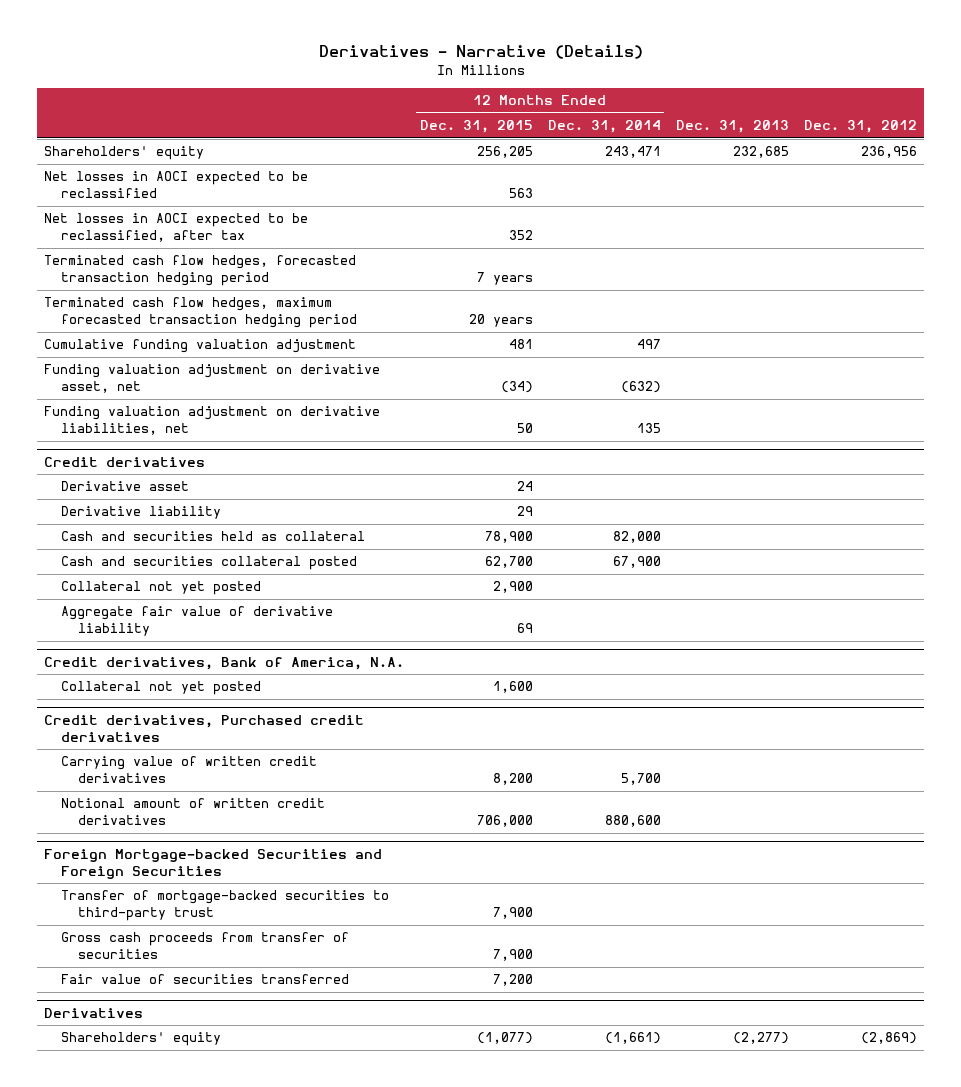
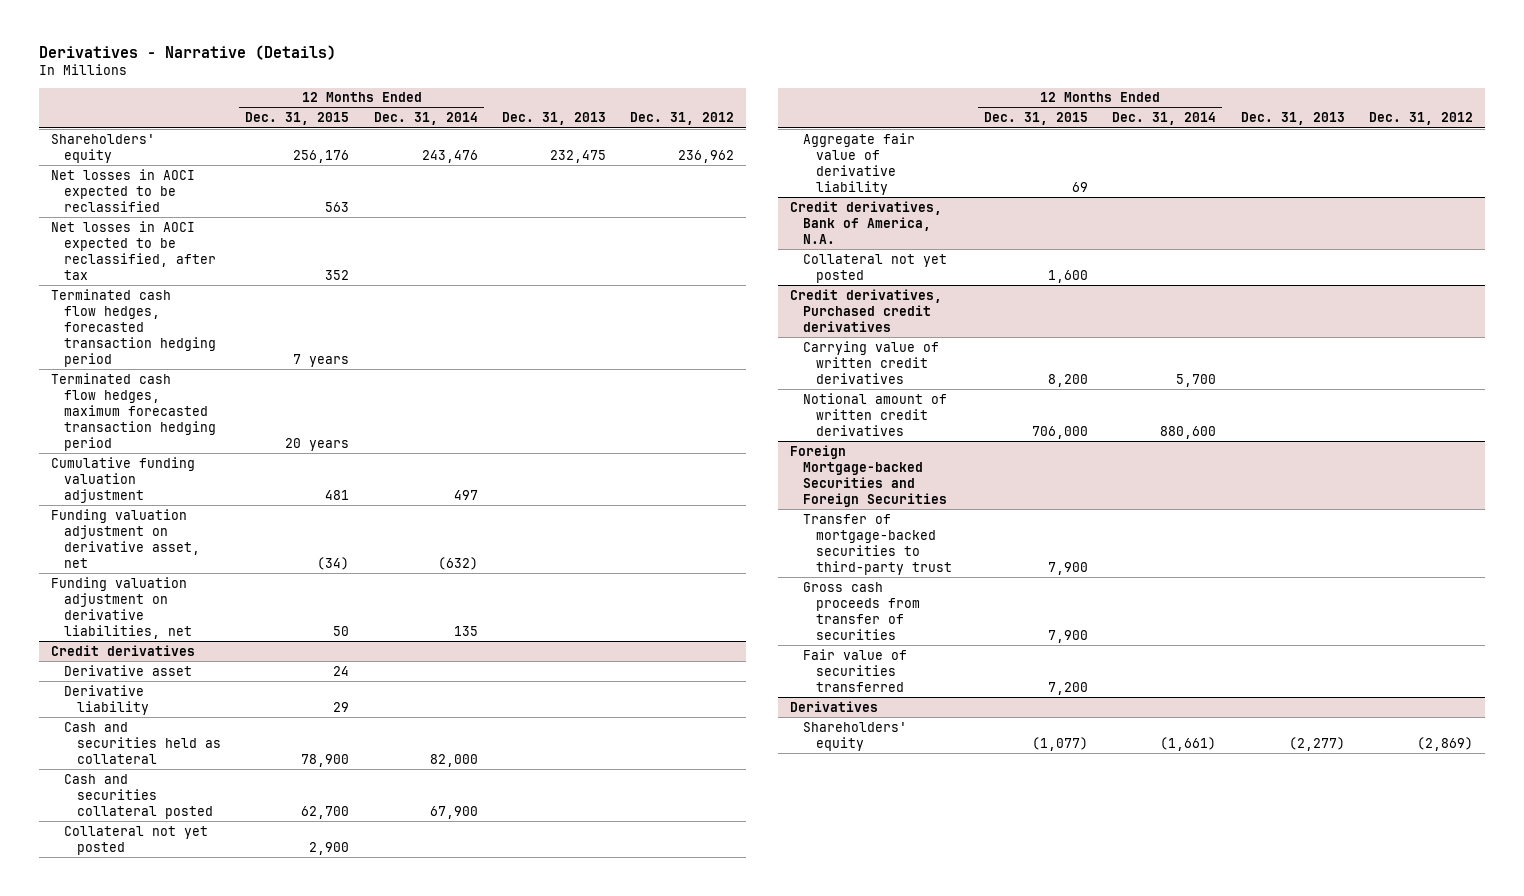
- Shareholders' equity | 256,205 | 243,471 | 232,685 | 236,956
+ Shareholders' equity | 256,176 | 243,476 | 232,475 | 236,962

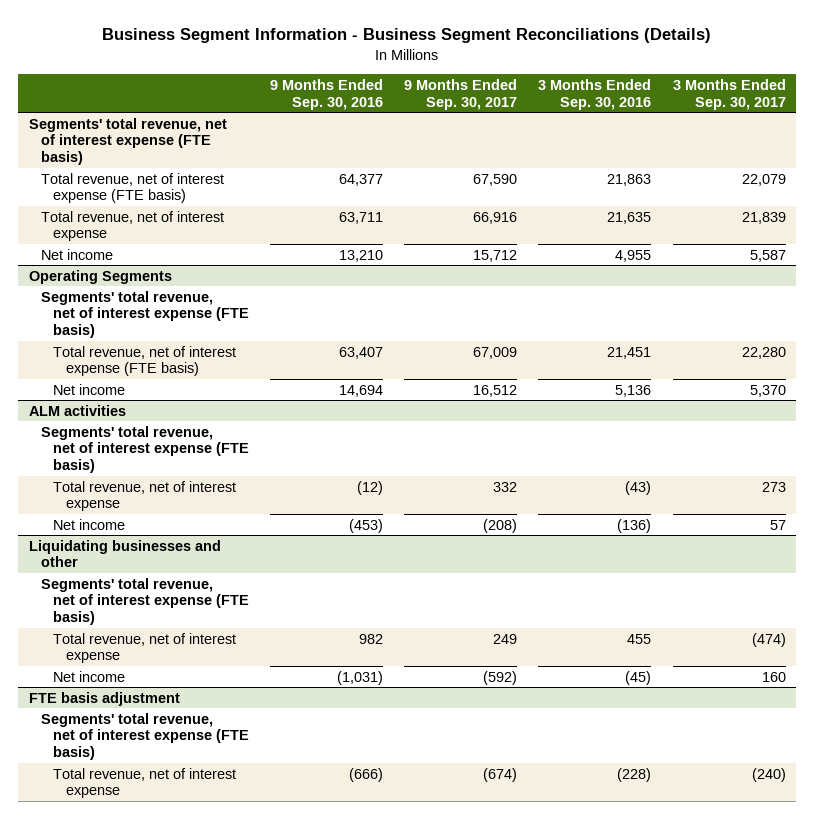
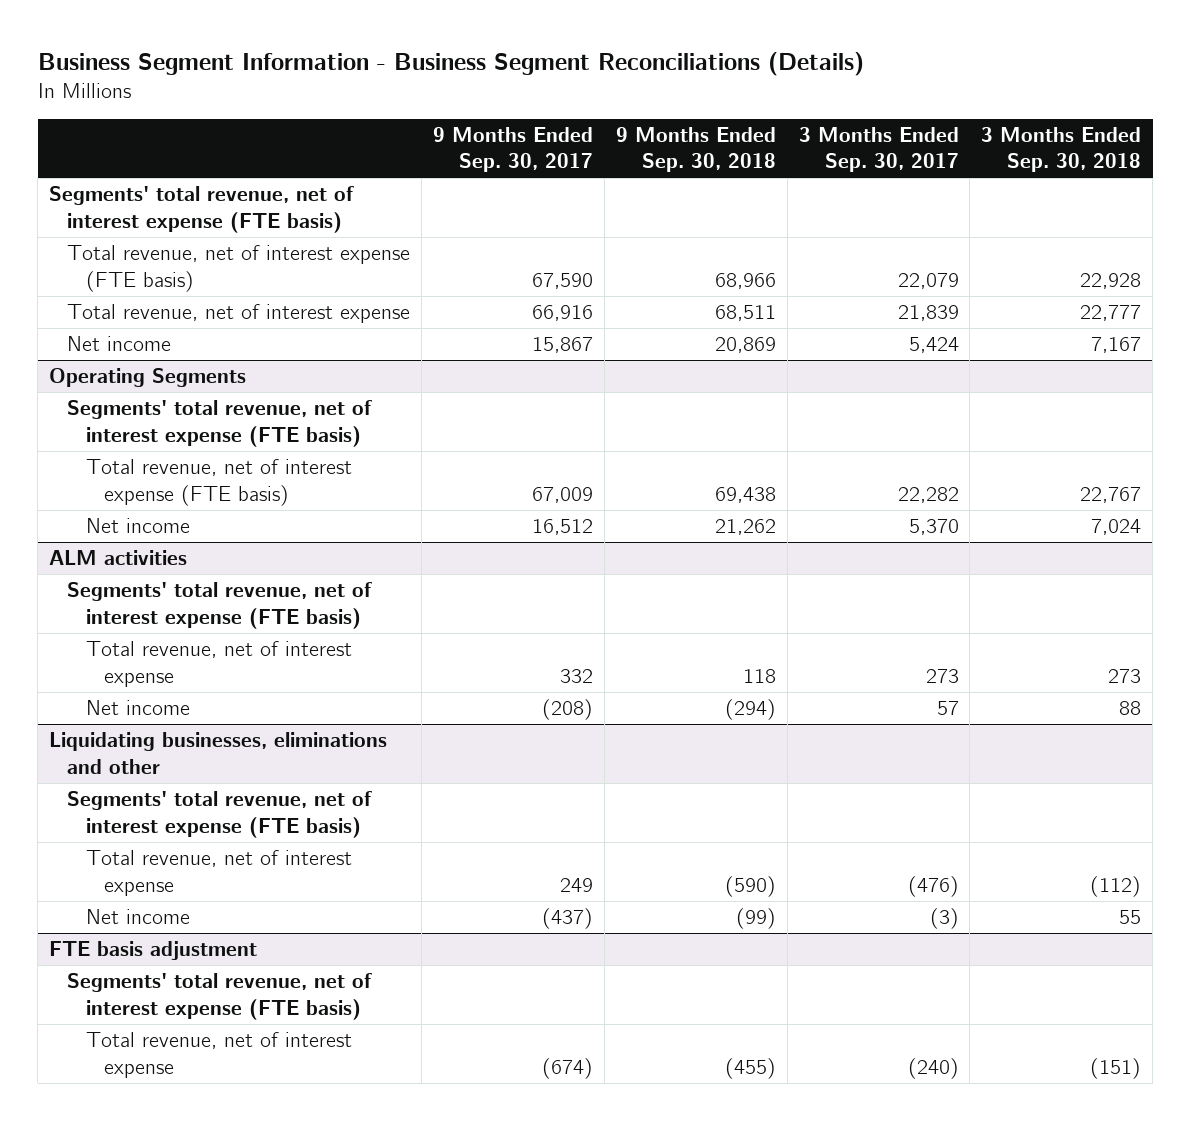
- | 9 Months Ended Sep. 30, 2016 | 9 Months Ended Sep. 30, 2017 | 3 Months Ended Sep. 30, 2016 | 3 Months Ended Sep. 30, 2017
+ | 9 Months Ended Sep. 30, 2017 | 9 Months Ended Sep. 30, 2018 | 3 Months Ended Sep. 30, 2017 | 3 Months Ended Sep. 30, 2018
- Net income | 13,210 | 15,712 | 4,955 | 5,587
+ Net income | 15,867 | 20,869 | 5,424 | 7,167
@ Operating Segments
- Total revenue, net of interest expense (FTE basis) | 63,407 | 67,009 | 21,451 | 22,280
+ Total revenue, net of interest expense (FTE basis) | 67,009 | 69,438 | 22,282 | 22,767
- Liquidating businesses and other
+ Liquidating businesses, eliminations and other
- Total revenue, net of interest expense | 982 | 249 | 455 | (474)
- Net income | (1,031) | (592) | (45) | 160
+ Total revenue, net of interest expense | 249 | (590) | (476) | (112)
+ Net income | (437) | (99) | (3) | 55

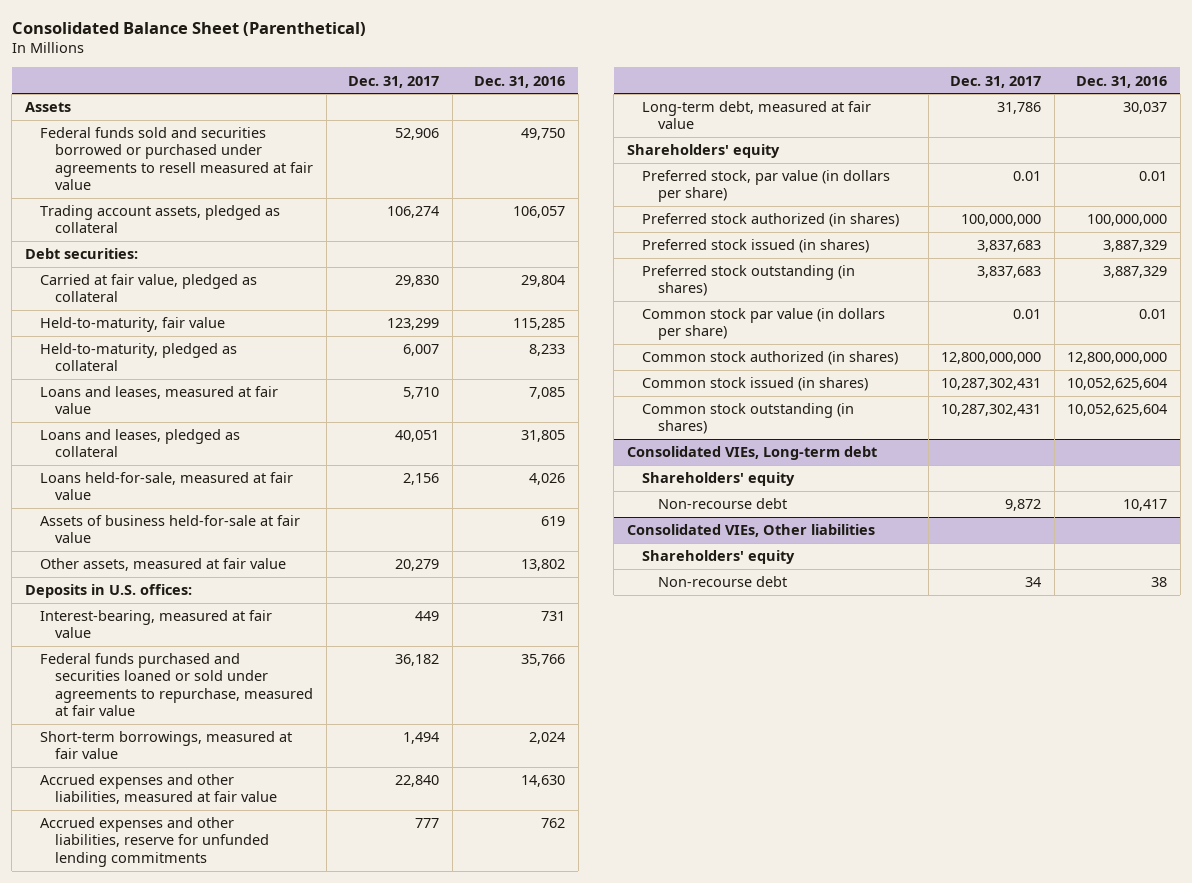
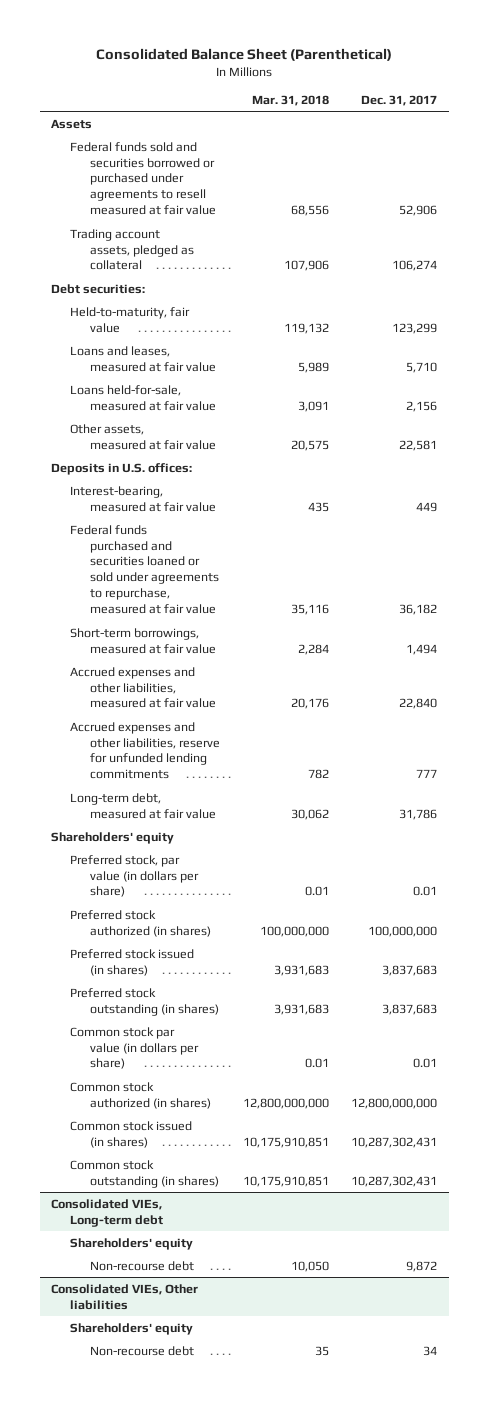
- | Dec. 31, 2017 | Dec. 31, 2016
+ | Mar. 31, 2018 | Dec. 31, 2017
- Carried at fair value, pledged as collateral | 29,830 | 29,804
- Held-to-maturity, pledged as collateral | 6,007 | 8,233
- Loans and leases, pledged as collateral | 40,051 | 31,805
- Assets of business held-for-sale at fair value | | 619
- Other assets, measured at fair value | 20,279 | 13,802
+ Other assets, measured at fair value | 20,575 | 22,581

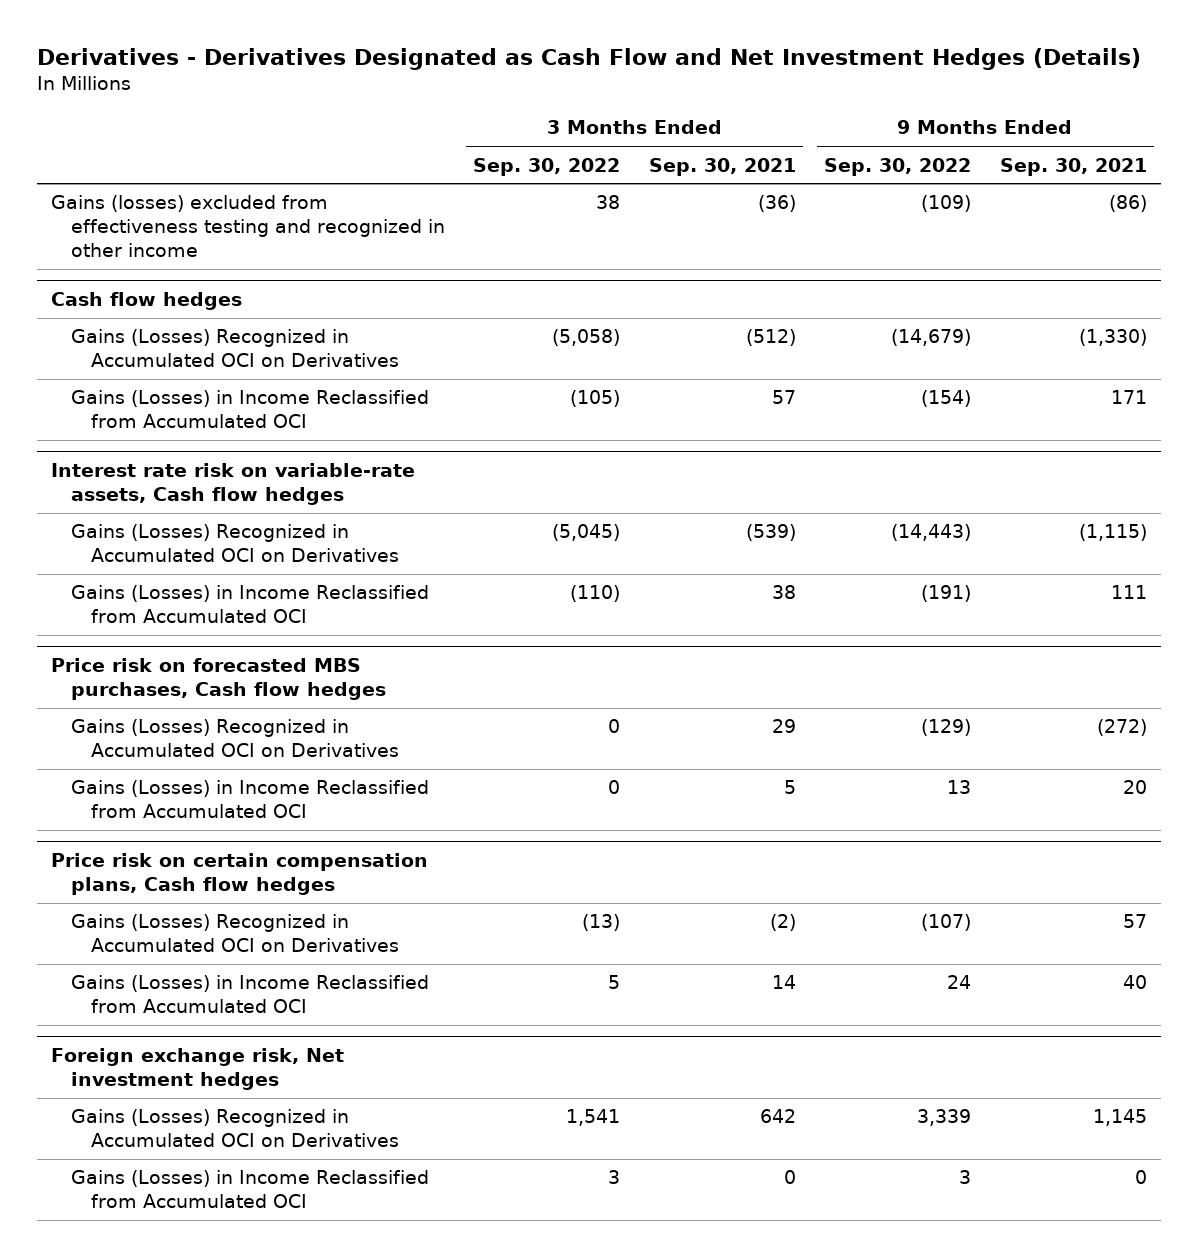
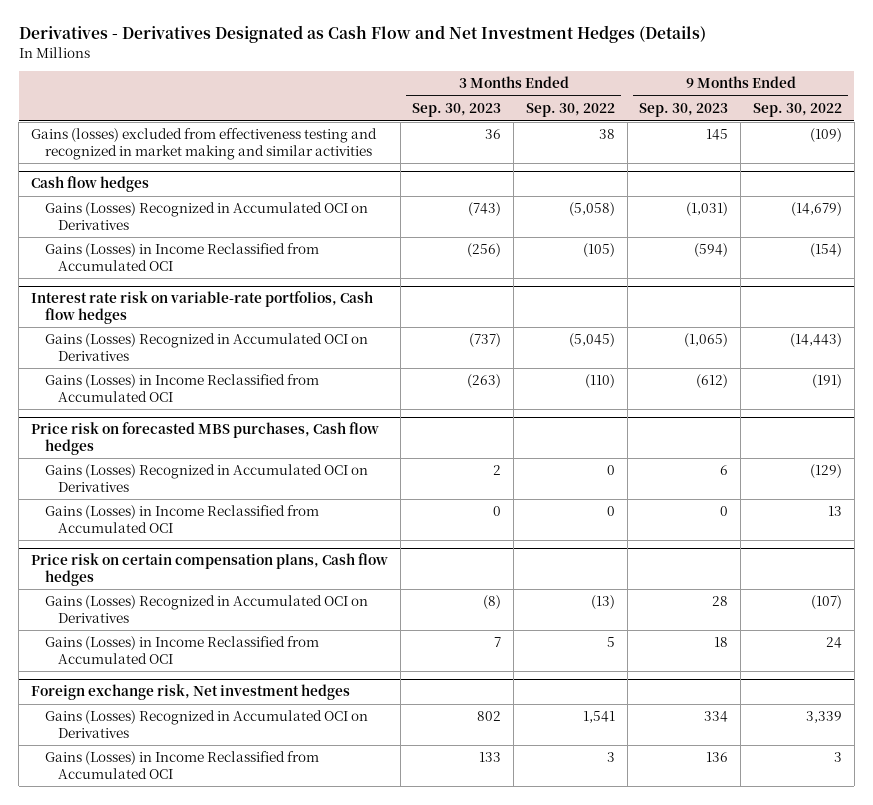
- | 3 Months Ended Sep. 30, 2022 | 3 Months Ended Sep. 30, 2021 | 9 Months Ended Sep. 30, 2022 | 9 Months Ended Sep. 30, 2021
+ | 3 Months Ended Sep. 30, 2023 | 3 Months Ended Sep. 30, 2022 | 9 Months Ended Sep. 30, 2023 | 9 Months Ended Sep. 30, 2022
- Gains (losses) excluded from effectiveness testing and recognized in other income | 38 | (36) | (109) | (86)
+ Gains (losses) excluded from effectiveness testing and recognized in market making and similar activities | 36 | 38 | 145 | (109)
- Interest rate risk on variable-rate assets, Cash flow hedges
+ Interest rate risk on variable-rate portfolios, Cash flow hedges

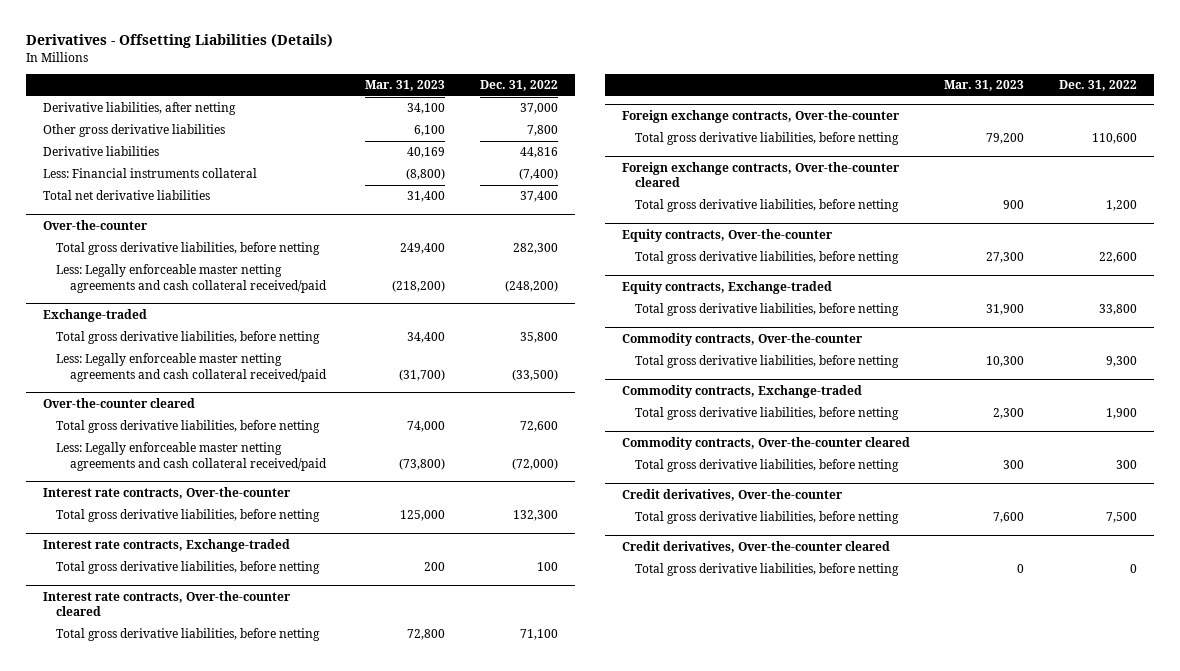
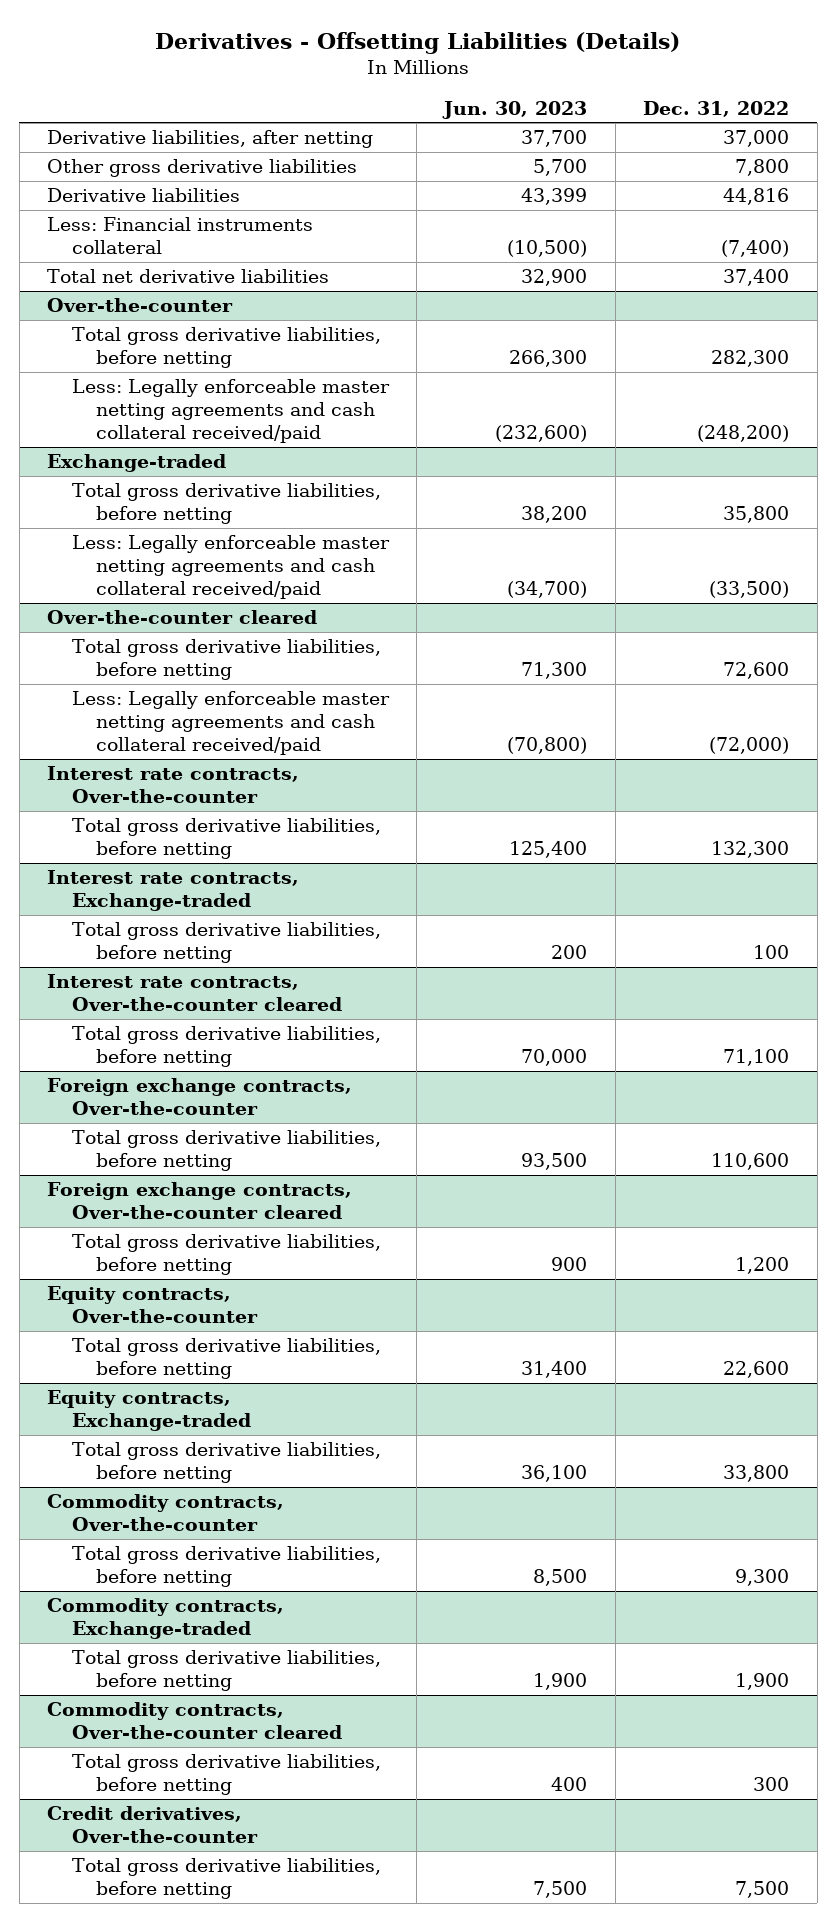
- | Mar. 31, 2023 | Dec. 31, 2022
+ | Jun. 30, 2023 | Dec. 31, 2022
- Credit derivatives, Over-the-counter cleared
- Total gross derivative liabilities, before netting | 0 | 0

